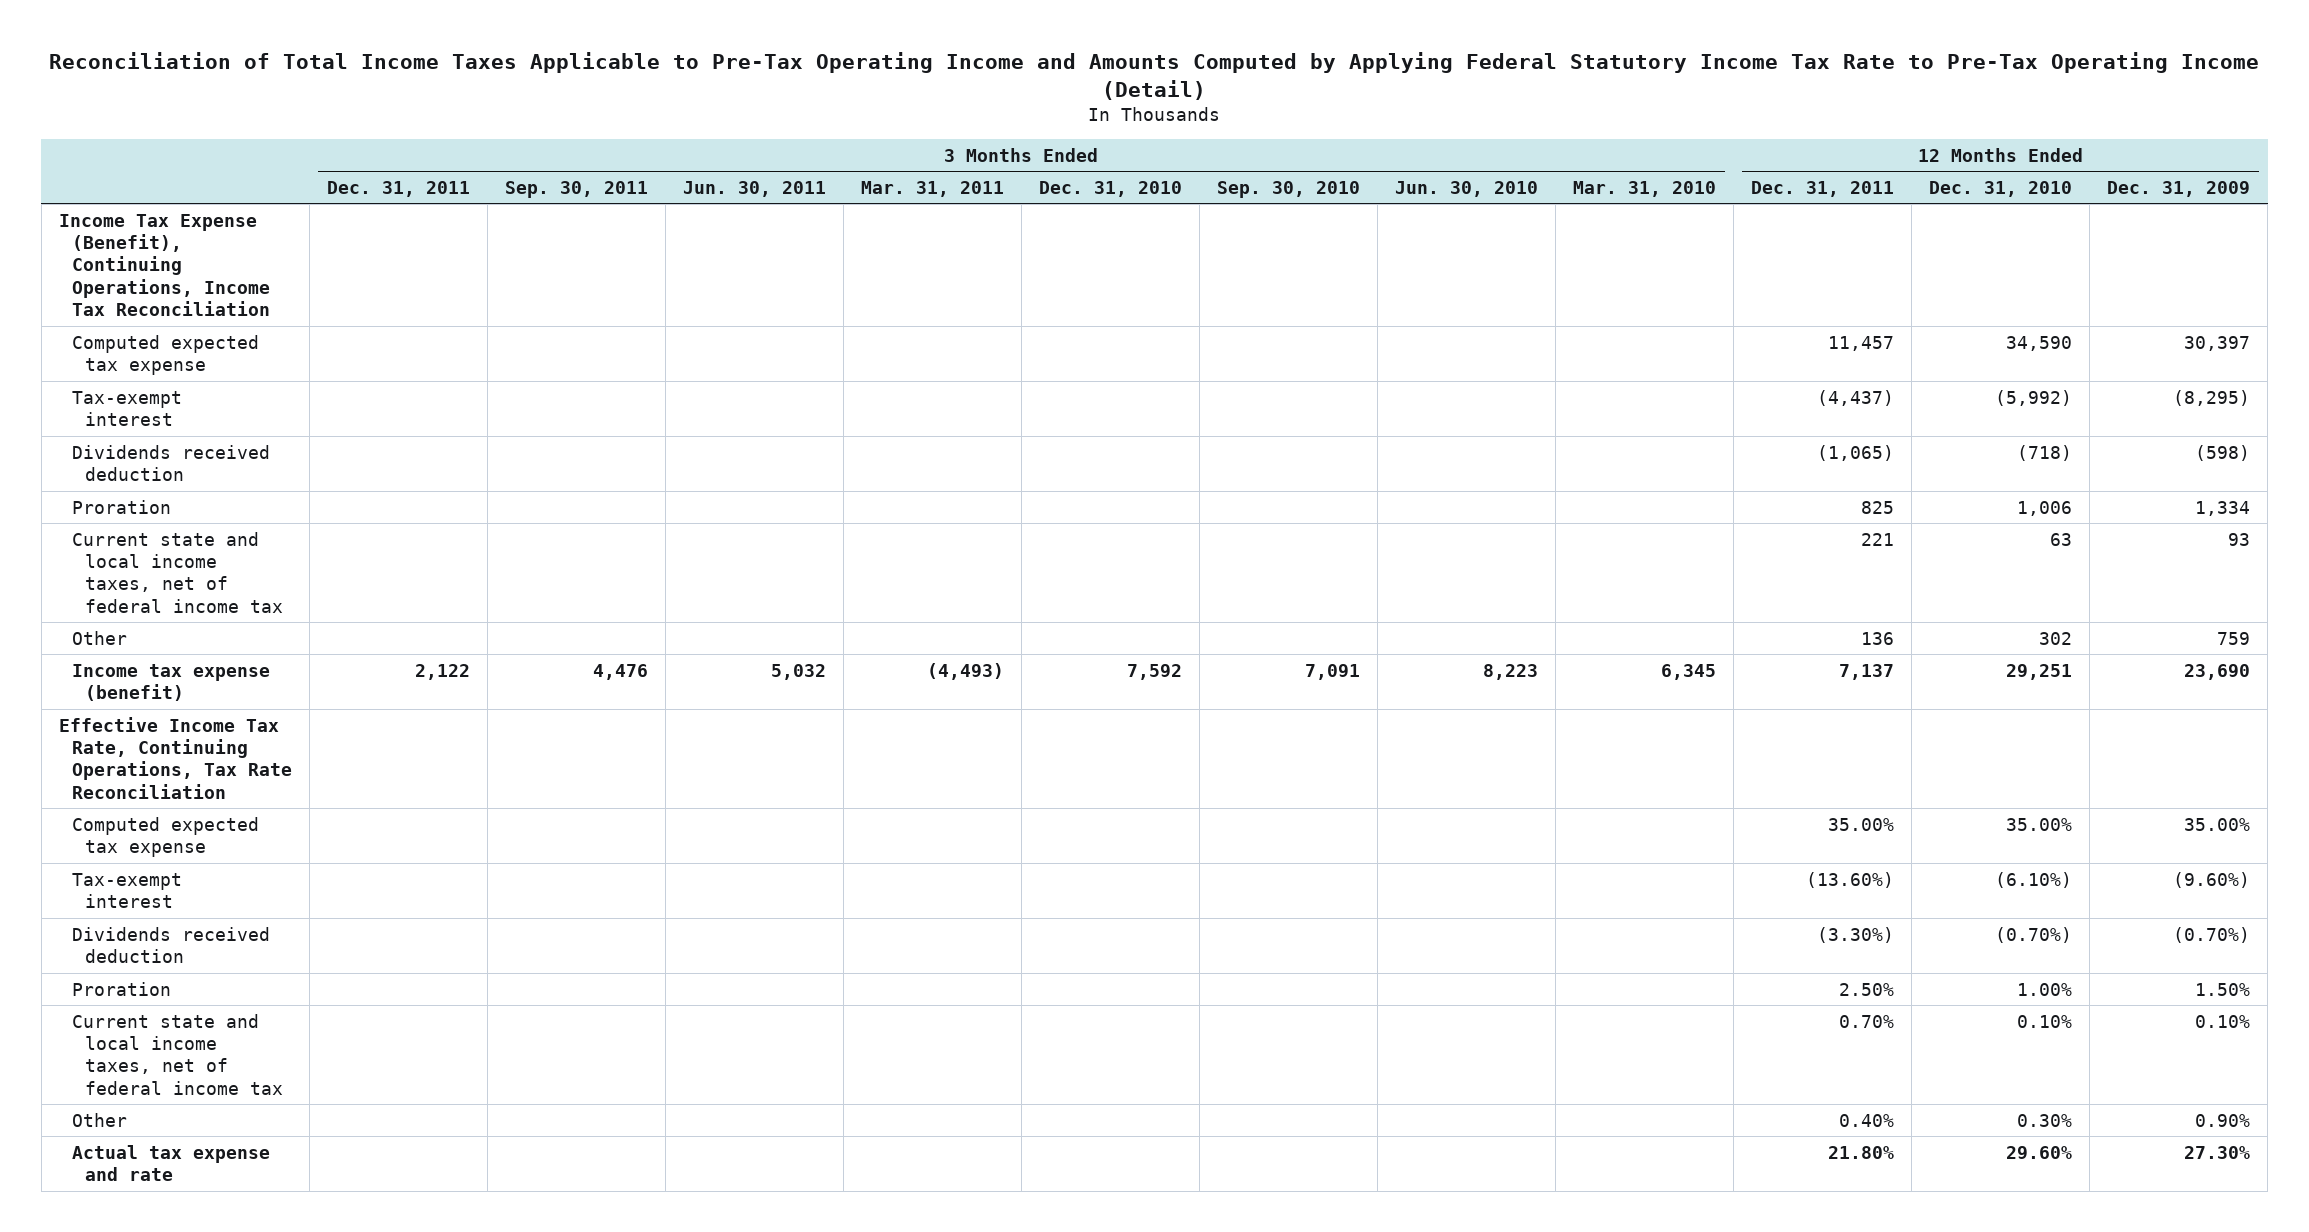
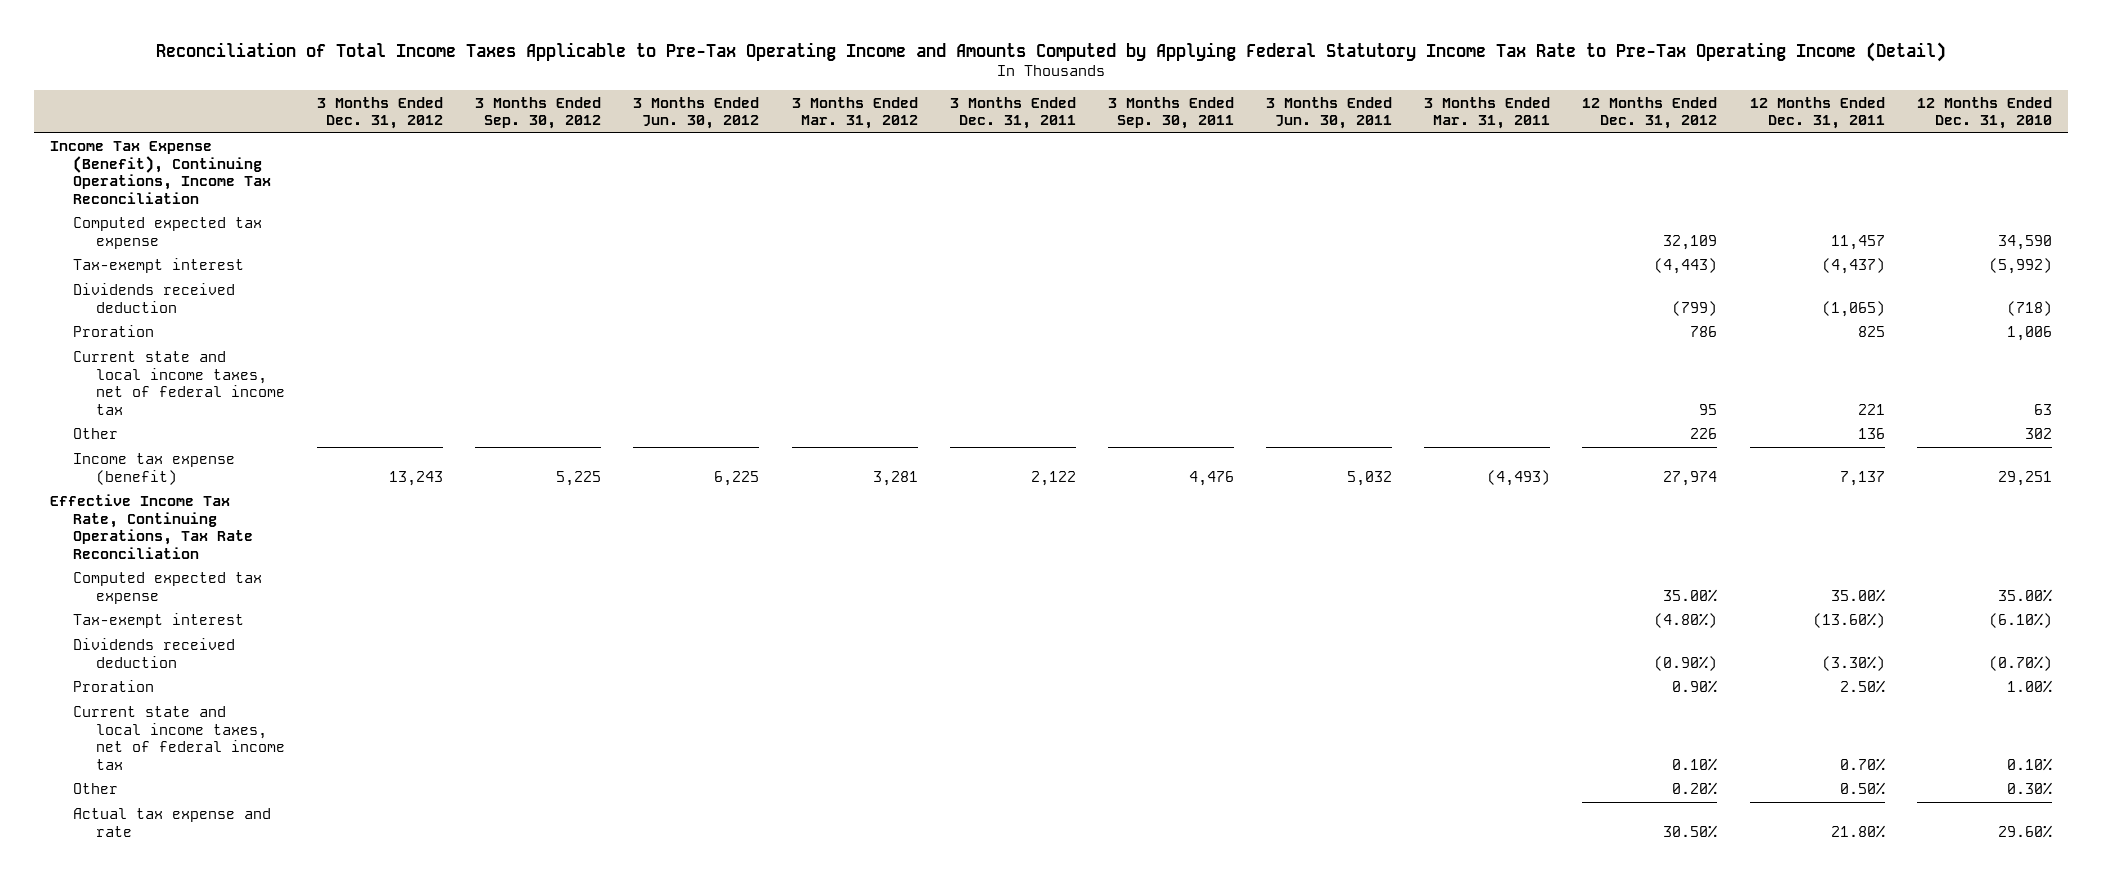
- | 3 Months Ended Dec. 31, 2011 | 3 Months Ended Sep. 30, 2011 | 3 Months Ended Jun. 30, 2011 | 3 Months Ended Mar. 31, 2011 | 3 Months Ended Dec. 31, 2010 | 3 Months Ended Sep. 30, 2010 | 3 Months Ended Jun. 30, 2010 | 3 Months Ended Mar. 31, 2010 | 12 Months Ended Dec. 31, 2011 | 12 Months Ended Dec. 31, 2010 | 12 Months Ended Dec. 31, 2009
+ | 3 Months Ended Dec. 31, 2012 | 3 Months Ended Sep. 30, 2012 | 3 Months Ended Jun. 30, 2012 | 3 Months Ended Mar. 31, 2012 | 3 Months Ended Dec. 31, 2011 | 3 Months Ended Sep. 30, 2011 | 3 Months Ended Jun. 30, 2011 | 3 Months Ended Mar. 31, 2011 | 12 Months Ended Dec. 31, 2012 | 12 Months Ended Dec. 31, 2011 | 12 Months Ended Dec. 31, 2010
- Other | | | | | | | | | 0.40% | 0.30% | 0.90%
+ Other | | | | | | | | | 0.20% | 0.50% | 0.30%

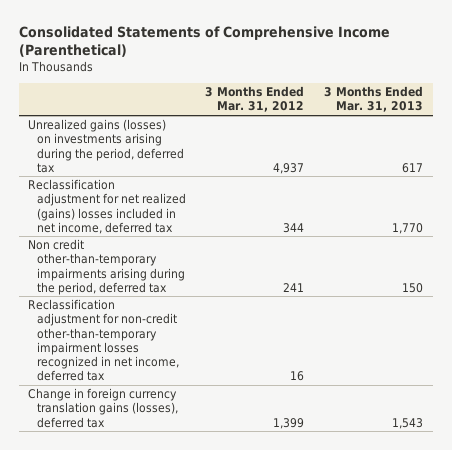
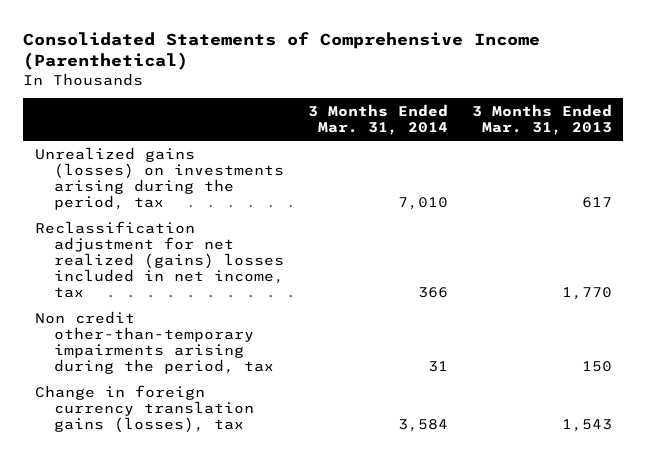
- | 3 Months Ended Mar. 31, 2012 | 3 Months Ended Mar. 31, 2013
+ | 3 Months Ended Mar. 31, 2014 | 3 Months Ended Mar. 31, 2013
- Unrealized gains (losses) on investments arising during the period, deferred tax | 4,937 | 617
- Reclassification adjustment for net realized (gains) losses included in net income, deferred tax | 344 | 1,770
- Non credit other-than-temporary impairments arising during the period, deferred tax | 241 | 150
- Reclassification adjustment for non-credit other-than-temporary impairment losses recognized in net income, deferred tax | 16 |
- Change in foreign currency translation gains (losses), deferred tax | 1,399 | 1,543
+ Unrealized gains (losses) on investments arising during the period, tax | 7,010 | 617
+ Reclassification adjustment for net realized (gains) losses included in net income, tax | 366 | 1,770
+ Non credit other-than-temporary impairments arising during the period, tax | 31 | 150
+ Change in foreign currency translation gains (losses), tax | 3,584 | 1,543

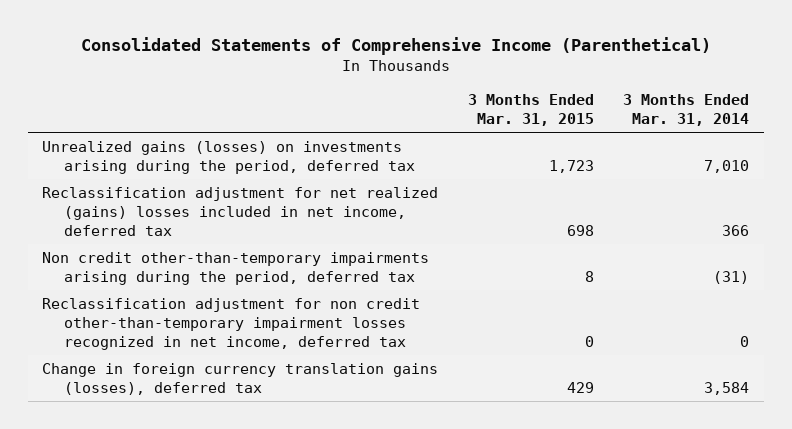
- | 3 Months Ended Mar. 31, 2014 | 3 Months Ended Mar. 31, 2013
+ | 3 Months Ended Mar. 31, 2015 | 3 Months Ended Mar. 31, 2014
- Unrealized gains (losses) on investments arising during the period, tax | 7,010 | 617
- Reclassification adjustment for net realized (gains) losses included in net income, tax | 366 | 1,770
- Non credit other-than-temporary impairments arising during the period, tax | 31 | 150
- Change in foreign currency translation gains (losses), tax | 3,584 | 1,543
+ Unrealized gains (losses) on investments arising during the period, deferred tax | 1,723 | 7,010
+ Reclassification adjustment for net realized (gains) losses included in net income, deferred tax | 698 | 366
+ Non credit other-than-temporary impairments arising during the period, deferred tax | 8 | (31)
+ Reclassification adjustment for non credit other-than-temporary impairment losses recognized in net income, deferred tax | 0 | 0
+ Change in foreign currency translation gains (losses), deferred tax | 429 | 3,584

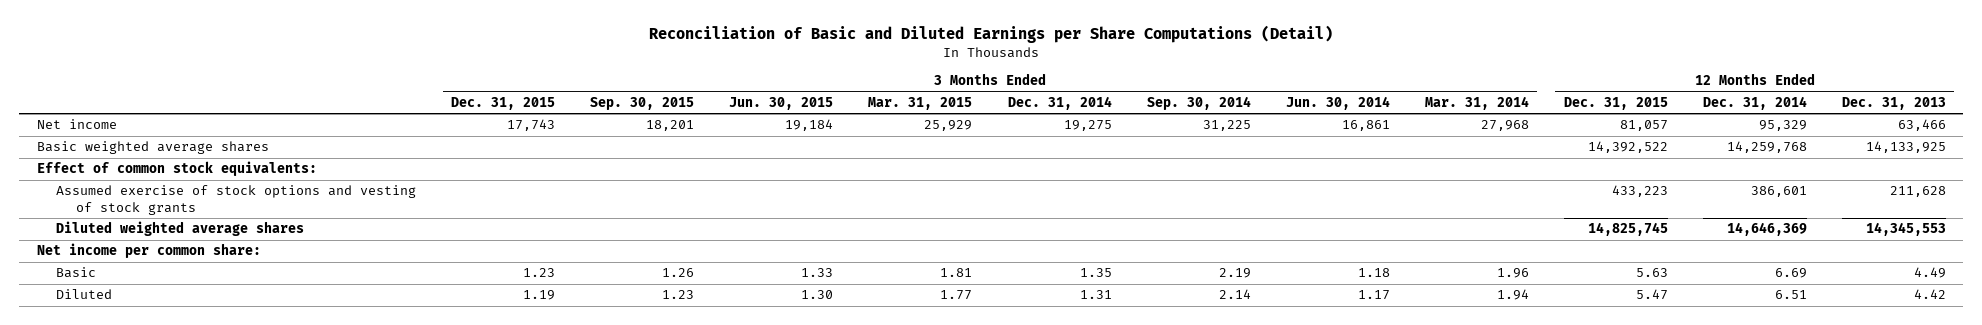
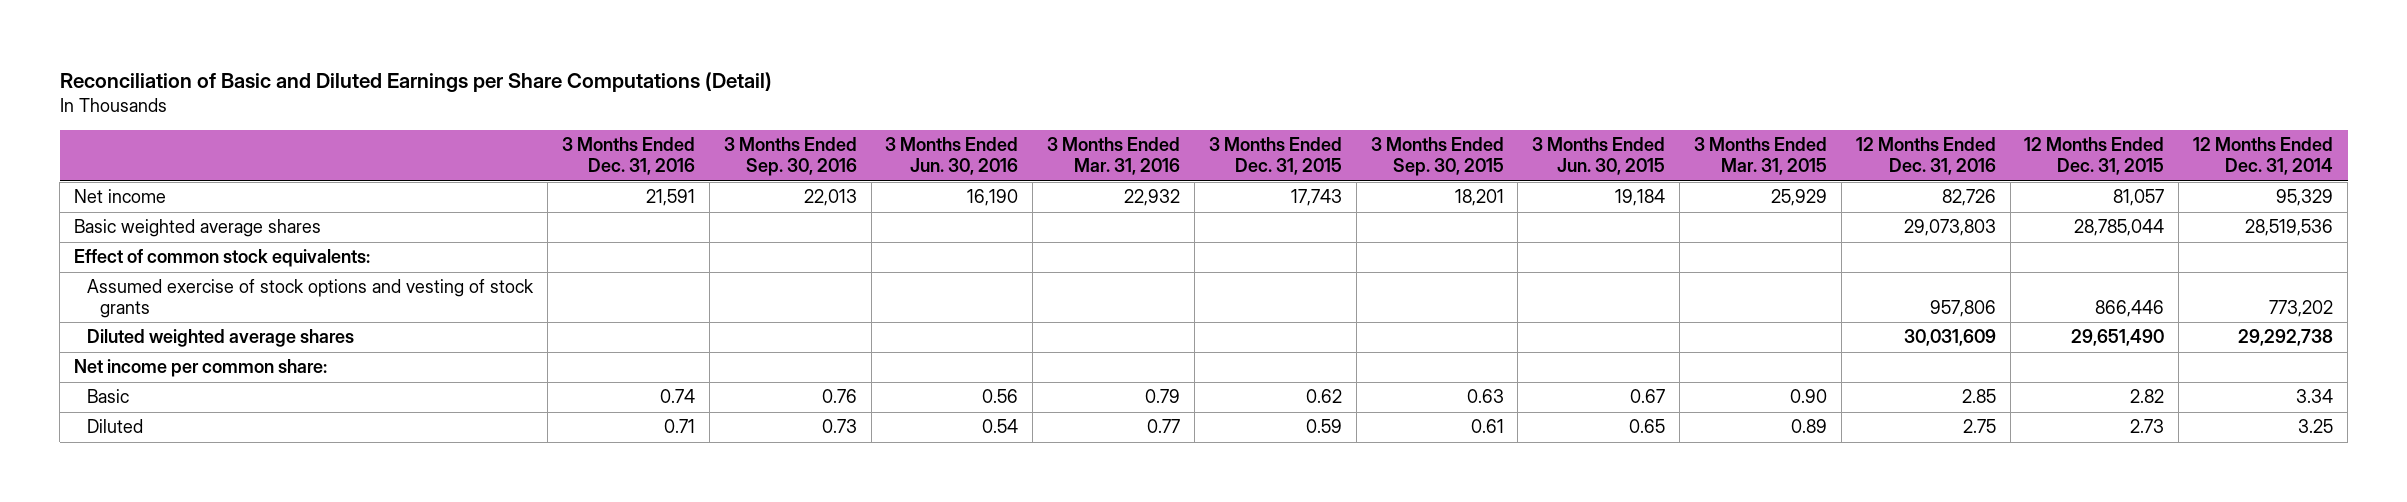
- | 3 Months Ended Dec. 31, 2015 | 3 Months Ended Sep. 30, 2015 | 3 Months Ended Jun. 30, 2015 | 3 Months Ended Mar. 31, 2015 | 3 Months Ended Dec. 31, 2014 | 3 Months Ended Sep. 30, 2014 | 3 Months Ended Jun. 30, 2014 | 3 Months Ended Mar. 31, 2014 | 12 Months Ended Dec. 31, 2015 | 12 Months Ended Dec. 31, 2014 | 12 Months Ended Dec. 31, 2013
+ | 3 Months Ended Dec. 31, 2016 | 3 Months Ended Sep. 30, 2016 | 3 Months Ended Jun. 30, 2016 | 3 Months Ended Mar. 31, 2016 | 3 Months Ended Dec. 31, 2015 | 3 Months Ended Sep. 30, 2015 | 3 Months Ended Jun. 30, 2015 | 3 Months Ended Mar. 31, 2015 | 12 Months Ended Dec. 31, 2016 | 12 Months Ended Dec. 31, 2015 | 12 Months Ended Dec. 31, 2014
- Basic weighted average shares | | | | | | | | | 14,392,522 | 14,259,768 | 14,133,925
+ Basic weighted average shares | | | | | | | | | 29,073,803 | 28,785,044 | 28,519,536
- Assumed exercise of stock options and vesting of stock grants | | | | | | | | | 433,223 | 386,601 | 211,628
- Diluted weighted average shares | | | | | | | | | 14,825,745 | 14,646,369 | 14,345,553
+ Assumed exercise of stock options and vesting of stock grants | | | | | | | | | 957,806 | 866,446 | 773,202
+ Diluted weighted average shares | | | | | | | | | 30,031,609 | 29,651,490 | 29,292,738
- Basic | 1.23 | 1.26 | 1.33 | 1.81 | 1.35 | 2.19 | 1.18 | 1.96 | 5.63 | 6.69 | 4.49
- Diluted | 1.19 | 1.23 | 1.30 | 1.77 | 1.31 | 2.14 | 1.17 | 1.94 | 5.47 | 6.51 | 4.42
+ Basic | 0.74 | 0.76 | 0.56 | 0.79 | 0.62 | 0.63 | 0.67 | 0.90 | 2.85 | 2.82 | 3.34
+ Diluted | 0.71 | 0.73 | 0.54 | 0.77 | 0.59 | 0.61 | 0.65 | 0.89 | 2.75 | 2.73 | 3.25

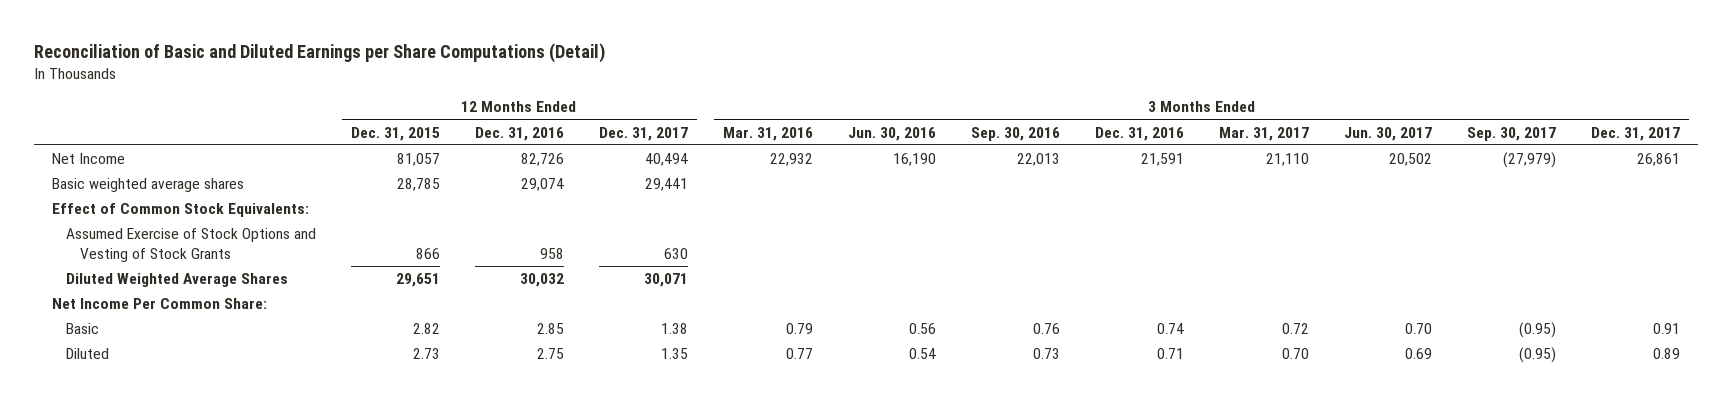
- | 3 Months Ended Dec. 31, 2016 | 3 Months Ended Sep. 30, 2016 | 3 Months Ended Jun. 30, 2016 | 3 Months Ended Mar. 31, 2016 | 3 Months Ended Dec. 31, 2015 | 3 Months Ended Sep. 30, 2015 | 3 Months Ended Jun. 30, 2015 | 3 Months Ended Mar. 31, 2015 | 12 Months Ended Dec. 31, 2016 | 12 Months Ended Dec. 31, 2015 | 12 Months Ended Dec. 31, 2014
+ | 12 Months Ended Dec. 31, 2015 | 12 Months Ended Dec. 31, 2016 | 12 Months Ended Dec. 31, 2017 | 3 Months Ended Mar. 31, 2016 | 3 Months Ended Jun. 30, 2016 | 3 Months Ended Sep. 30, 2016 | 3 Months Ended Dec. 31, 2016 | 3 Months Ended Mar. 31, 2017 | 3 Months Ended Jun. 30, 2017 | 3 Months Ended Sep. 30, 2017 | 3 Months Ended Dec. 31, 2017
- Net income | 21,591 | 22,013 | 16,190 | 22,932 | 17,743 | 18,201 | 19,184 | 25,929 | 82,726 | 81,057 | 95,329
- Basic weighted average shares | | | | | | | | | 29,073,803 | 28,785,044 | 28,519,536
- Effect of common stock equivalents:
- Assumed exercise of stock options and vesting of stock grants | | | | | | | | | 957,806 | 866,446 | 773,202
- Diluted weighted average shares | | | | | | | | | 30,031,609 | 29,651,490 | 29,292,738
- Net income per common share:
+ Net Income | 81,057 | 82,726 | 40,494 | 22,932 | 16,190 | 22,013 | 21,591 | 21,110 | 20,502 | (27,979) | 26,861
+ Basic weighted average shares | 28,785 | 29,074 | 29,441 | | | | | | | |
+ Effect of Common Stock Equivalents:
+ Assumed Exercise of Stock Options and Vesting of Stock Grants | 866 | 958 | 630 | | | | | | | |
+ Diluted Weighted Average Shares | 29,651 | 30,032 | 30,071 | | | | | | | |
+ Net Income Per Common Share:

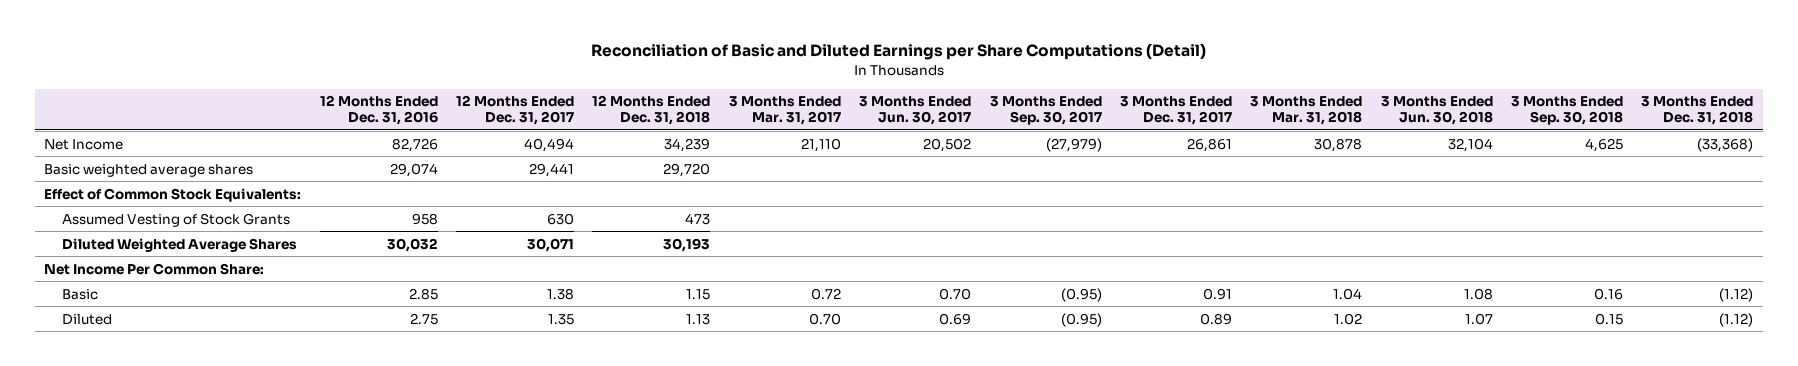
- | 12 Months Ended Dec. 31, 2015 | 12 Months Ended Dec. 31, 2016 | 12 Months Ended Dec. 31, 2017 | 3 Months Ended Mar. 31, 2016 | 3 Months Ended Jun. 30, 2016 | 3 Months Ended Sep. 30, 2016 | 3 Months Ended Dec. 31, 2016 | 3 Months Ended Mar. 31, 2017 | 3 Months Ended Jun. 30, 2017 | 3 Months Ended Sep. 30, 2017 | 3 Months Ended Dec. 31, 2017
+ | 12 Months Ended Dec. 31, 2016 | 12 Months Ended Dec. 31, 2017 | 12 Months Ended Dec. 31, 2018 | 3 Months Ended Mar. 31, 2017 | 3 Months Ended Jun. 30, 2017 | 3 Months Ended Sep. 30, 2017 | 3 Months Ended Dec. 31, 2017 | 3 Months Ended Mar. 31, 2018 | 3 Months Ended Jun. 30, 2018 | 3 Months Ended Sep. 30, 2018 | 3 Months Ended Dec. 31, 2018
- Assumed Exercise of Stock Options and Vesting of Stock Grants | 866 | 958 | 630 | | | | | | | |
+ Assumed Vesting of Stock Grants | 958 | 630 | 473 | | | | | | | |

